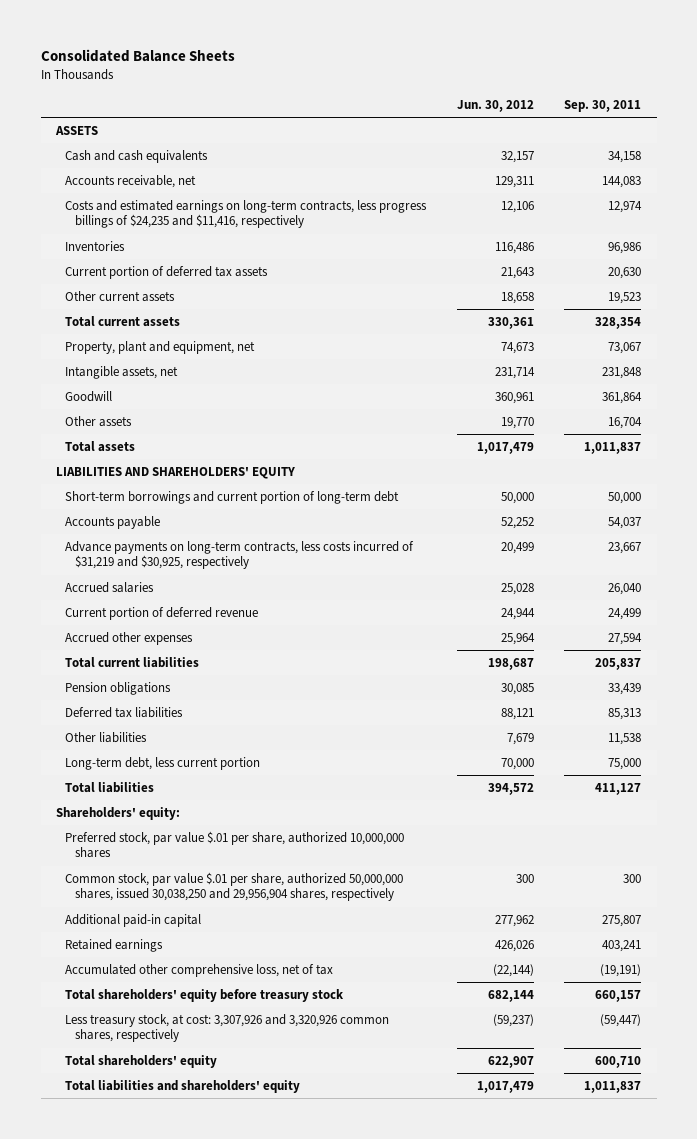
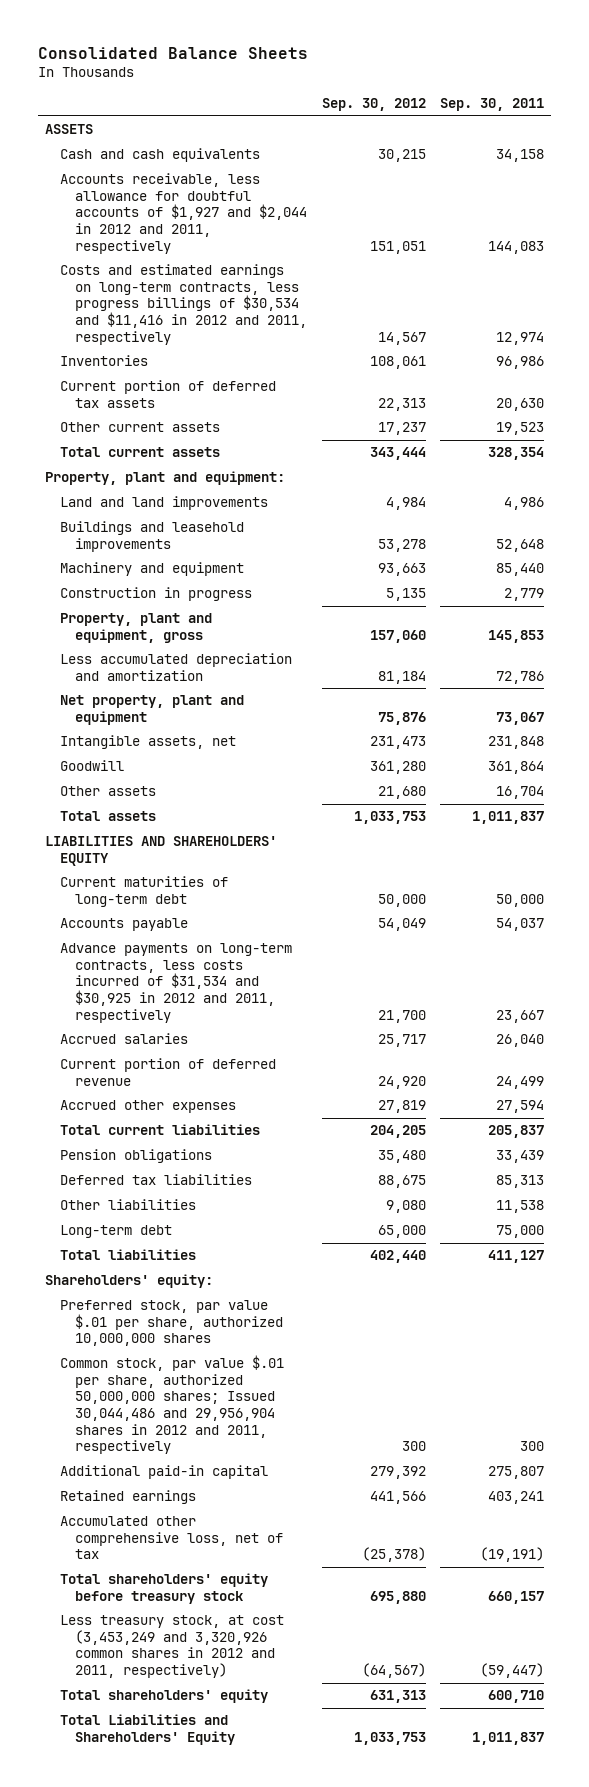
- | Jun. 30, 2012 | Sep. 30, 2011
+ | Sep. 30, 2012 | Sep. 30, 2011
- Accounts receivable, net | 129,311 | 144,083
- Costs and estimated earnings on long-term contracts, less progress billings of $24,235 and $11,416, respectively | 12,106 | 12,974
+ Accounts receivable, less allowance for doubtful accounts of $1,927 and $2,044 in 2012 and 2011, respectively | 151,051 | 144,083
+ Costs and estimated earnings on long-term contracts, less progress billings of $30,534 and $11,416 in 2012 and 2011, respectively | 14,567 | 12,974
- Property, plant and equipment, net | 74,673 | 73,067
+ Property, plant and equipment:
+ Land and land improvements | 4,984 | 4,986
+ Buildings and leasehold improvements | 53,278 | 52,648
+ Machinery and equipment | 93,663 | 85,440
+ Construction in progress | 5,135 | 2,779
+ Property, plant and equipment, gross | 157,060 | 145,853
+ Less accumulated depreciation and amortization | 81,184 | 72,786
+ Net property, plant and equipment | 75,876 | 73,067
- Short-term borrowings and current portion of long-term debt | 50,000 | 50,000
+ Current maturities of long-term debt | 50,000 | 50,000
- Advance payments on long-term contracts, less costs incurred of $31,219 and $30,925, respectively | 20,499 | 23,667
+ Advance payments on long-term contracts, less costs incurred of $31,534 and $30,925 in 2012 and 2011, respectively | 21,700 | 23,667
- Long-term debt, less current portion | 70,000 | 75,000
+ Long-term debt | 65,000 | 75,000
- Common stock, par value $.01 per share, authorized 50,000,000 shares, issued 30,038,250 and 29,956,904 shares, respectively | 300 | 300
+ Common stock, par value $.01 per share, authorized 50,000,000 shares; Issued 30,044,486 and 29,956,904 shares in 2012 and 2011, respectively | 300 | 300
- Less treasury stock, at cost: 3,307,926 and 3,320,926 common shares, respectively | (59,237) | (59,447)
+ Less treasury stock, at cost (3,453,249 and 3,320,926 common shares in 2012 and 2011, respectively) | (64,567) | (59,447)
- Total liabilities and shareholders' equity | 1,017,479 | 1,011,837
+ Total Liabilities and Shareholders' Equity | 1,033,753 | 1,011,837

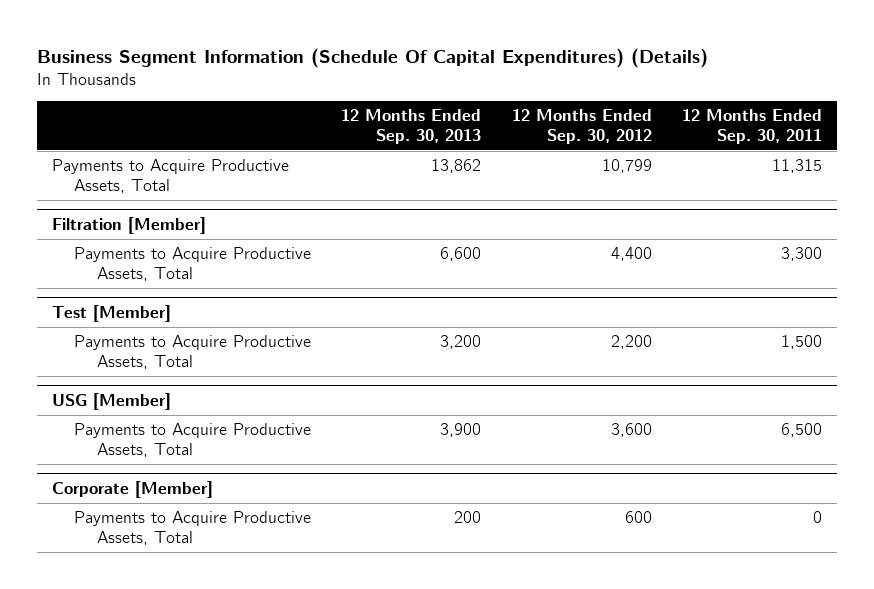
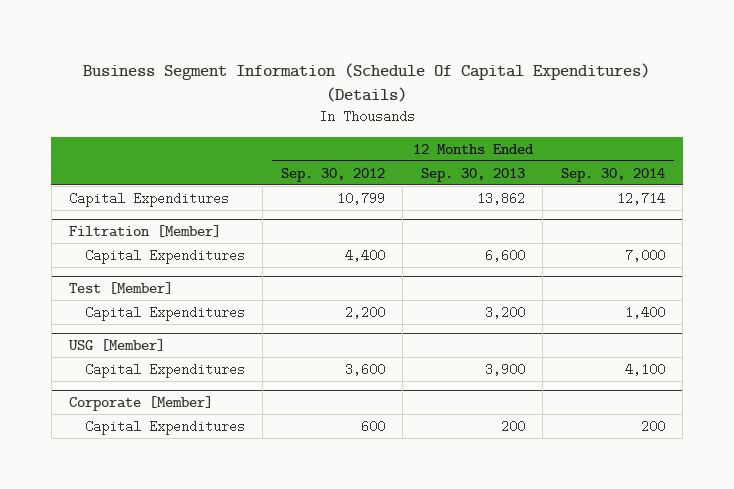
- | 12 Months Ended Sep. 30, 2013 | 12 Months Ended Sep. 30, 2012 | 12 Months Ended Sep. 30, 2011
+ | 12 Months Ended Sep. 30, 2012 | 12 Months Ended Sep. 30, 2013 | 12 Months Ended Sep. 30, 2014
- Payments to Acquire Productive Assets, Total | 13,862 | 10,799 | 11,315
+ Capital Expenditures | 10,799 | 13,862 | 12,714
@ Filtration [Member]
- Payments to Acquire Productive Assets, Total | 6,600 | 4,400 | 3,300
+ Capital Expenditures | 4,400 | 6,600 | 7,000
@ Test [Member]
- Payments to Acquire Productive Assets, Total | 3,200 | 2,200 | 1,500
+ Capital Expenditures | 2,200 | 3,200 | 1,400
@ USG [Member]
- Payments to Acquire Productive Assets, Total | 3,900 | 3,600 | 6,500
+ Capital Expenditures | 3,600 | 3,900 | 4,100
@ Corporate [Member]
- Payments to Acquire Productive Assets, Total | 200 | 600 | 0
+ Capital Expenditures | 600 | 200 | 200

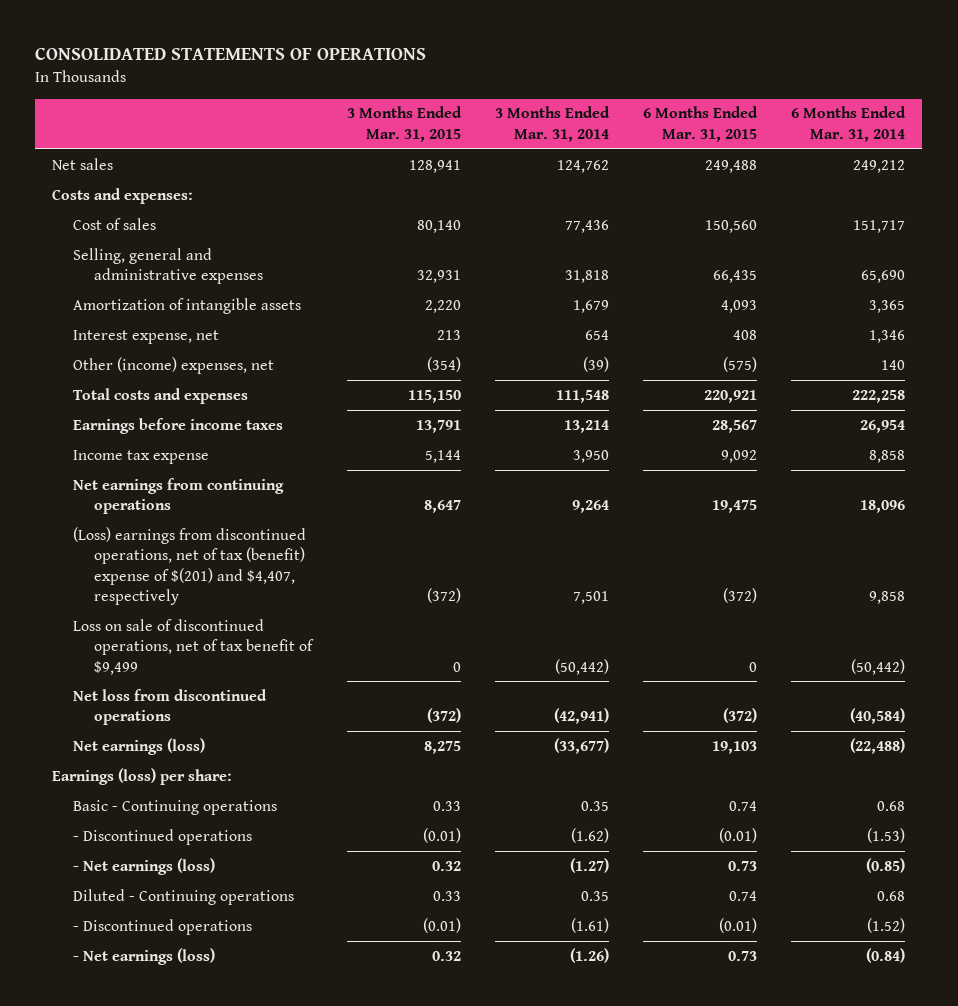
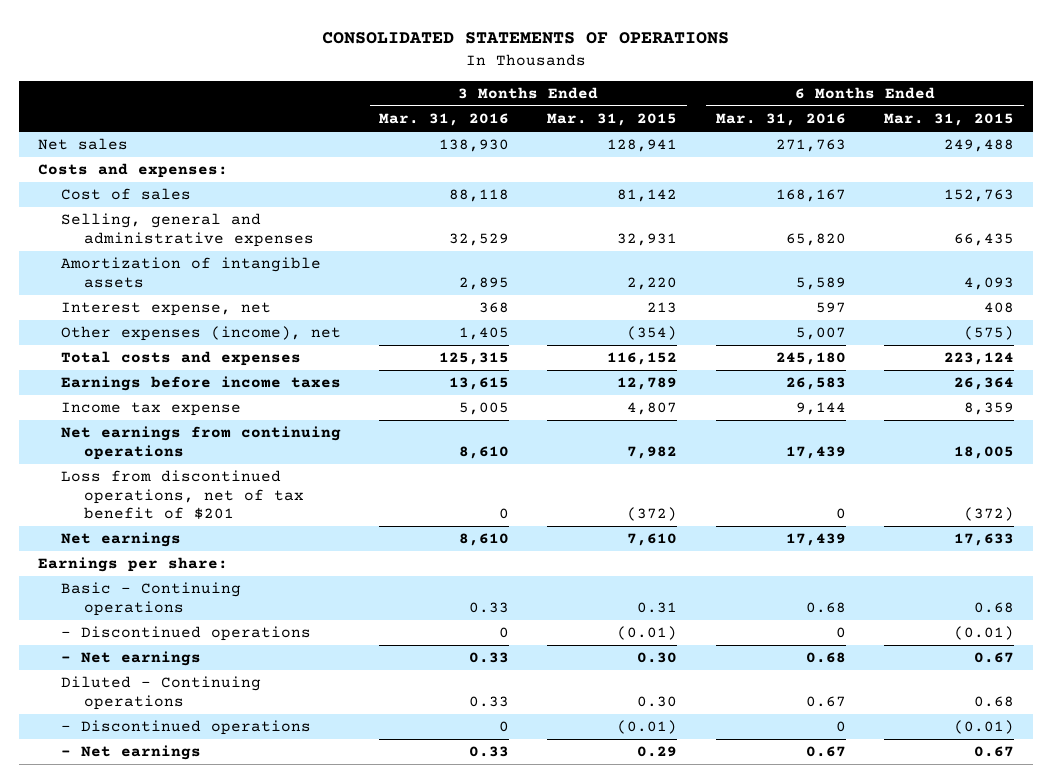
- | 3 Months Ended Mar. 31, 2015 | 3 Months Ended Mar. 31, 2014 | 6 Months Ended Mar. 31, 2015 | 6 Months Ended Mar. 31, 2014
+ | 3 Months Ended Mar. 31, 2016 | 3 Months Ended Mar. 31, 2015 | 6 Months Ended Mar. 31, 2016 | 6 Months Ended Mar. 31, 2015
- Cost of sales | 80,140 | 77,436 | 150,560 | 151,717
+ Cost of sales | 88,118 | 81,142 | 168,167 | 152,763
- Other (income) expenses, net | (354) | (39) | (575) | 140
- Total costs and expenses | 115,150 | 111,548 | 220,921 | 222,258
- Earnings before income taxes | 13,791 | 13,214 | 28,567 | 26,954
- Income tax expense | 5,144 | 3,950 | 9,092 | 8,858
- Net earnings from continuing operations | 8,647 | 9,264 | 19,475 | 18,096
- (Loss) earnings from discontinued operations, net of tax (benefit) expense of $(201) and $4,407, respectively | (372) | 7,501 | (372) | 9,858
- Loss on sale of discontinued operations, net of tax benefit of $9,499 | 0 | (50,442) | 0 | (50,442)
- Net loss from discontinued operations | (372) | (42,941) | (372) | (40,584)
- Net earnings (loss) | 8,275 | (33,677) | 19,103 | (22,488)
- Earnings (loss) per share:
- Basic - Continuing operations | 0.33 | 0.35 | 0.74 | 0.68
+ Other expenses (income), net | 1,405 | (354) | 5,007 | (575)
+ Total costs and expenses | 125,315 | 116,152 | 245,180 | 223,124
+ Earnings before income taxes | 13,615 | 12,789 | 26,583 | 26,364
+ Income tax expense | 5,005 | 4,807 | 9,144 | 8,359
+ Net earnings from continuing operations | 8,610 | 7,982 | 17,439 | 18,005
+ Loss from discontinued operations, net of tax benefit of $201 | 0 | (372) | 0 | (372)
+ Net earnings | 8,610 | 7,610 | 17,439 | 17,633
+ Earnings per share:
+ Basic - Continuing operations | 0.33 | 0.31 | 0.68 | 0.68
- - Net earnings (loss) | 0.32 | (1.27) | 0.73 | (0.85)
- Diluted - Continuing operations | 0.33 | 0.35 | 0.74 | 0.68
+ - Net earnings | 0.33 | 0.30 | 0.68 | 0.67
+ Diluted - Continuing operations | 0.33 | 0.30 | 0.67 | 0.68
- - Net earnings (loss) | 0.32 | (1.26) | 0.73 | (0.84)
+ - Net earnings | 0.33 | 0.29 | 0.67 | 0.67

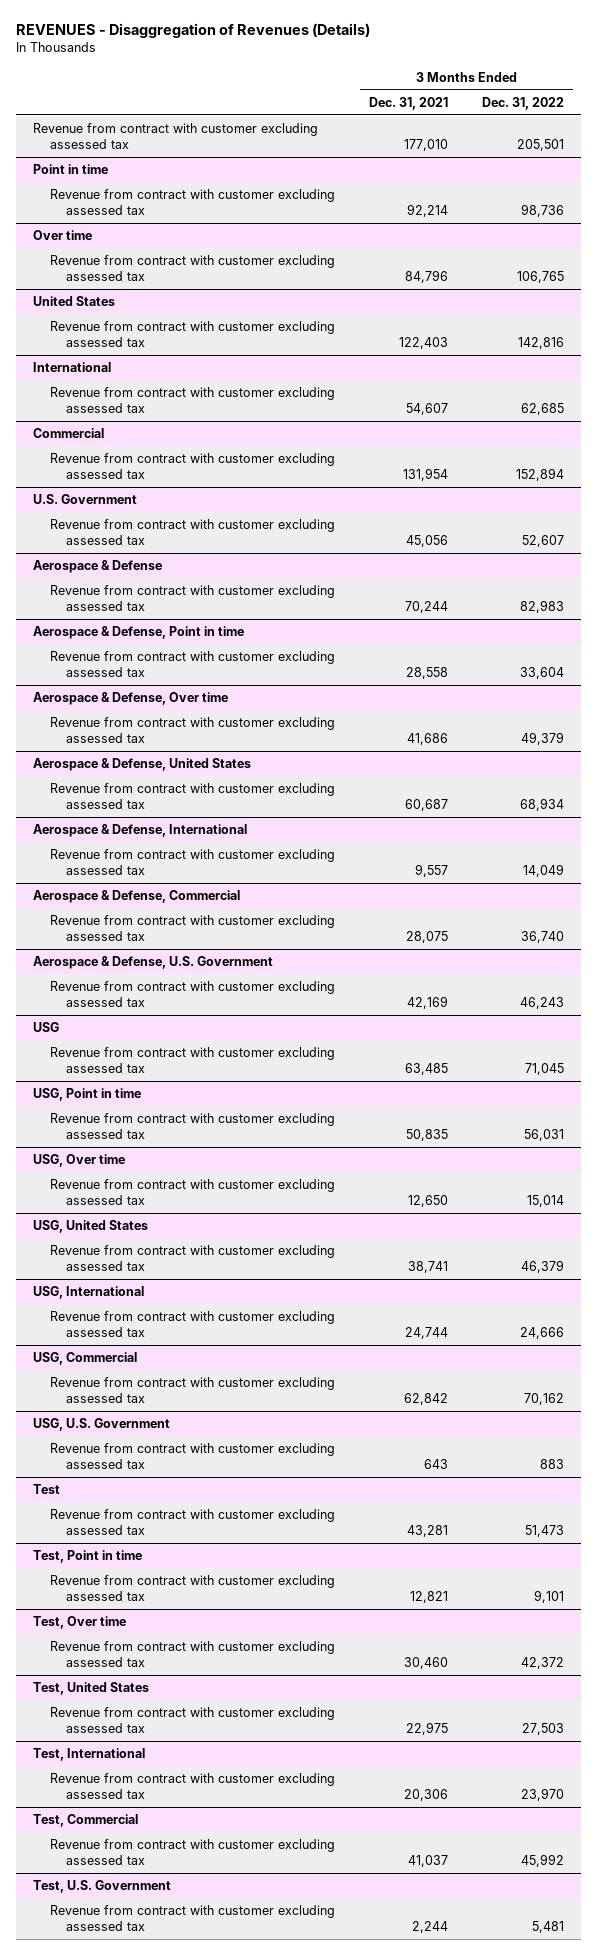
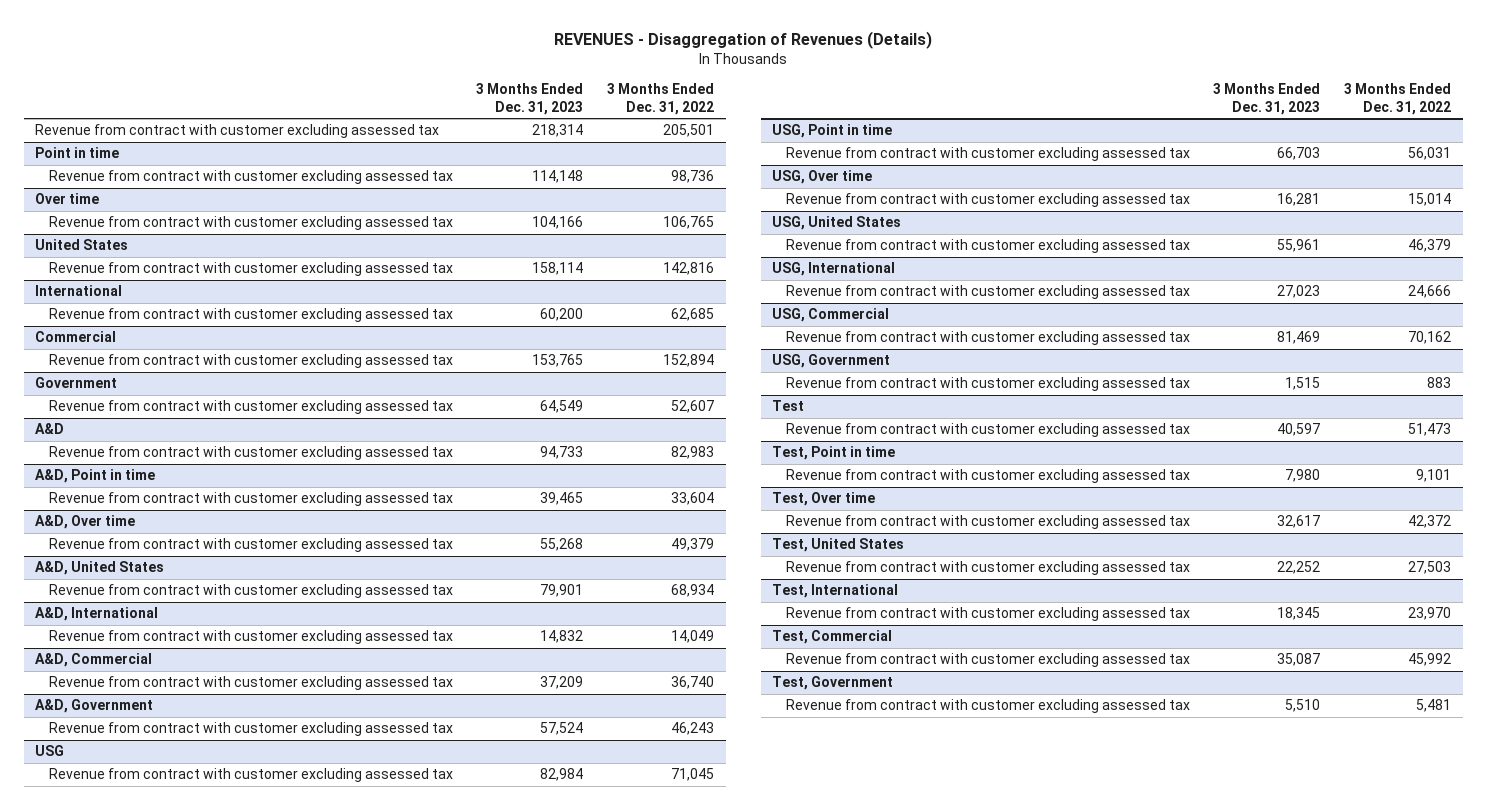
- | 3 Months Ended Dec. 31, 2021 | 3 Months Ended Dec. 31, 2022
+ | 3 Months Ended Dec. 31, 2023 | 3 Months Ended Dec. 31, 2022
- U.S. Government
+ Government
- Aerospace & Defense
+ A&D
- Aerospace & Defense, Point in time
+ A&D, Point in time
- Aerospace & Defense, Over time
+ A&D, Over time
- Aerospace & Defense, United States
+ A&D, United States
- Aerospace & Defense, International
+ A&D, International
- Aerospace & Defense, Commercial
+ A&D, Commercial
- Aerospace & Defense, U.S. Government
+ A&D, Government
- USG, U.S. Government
+ USG, Government
- Test, U.S. Government
+ Test, Government

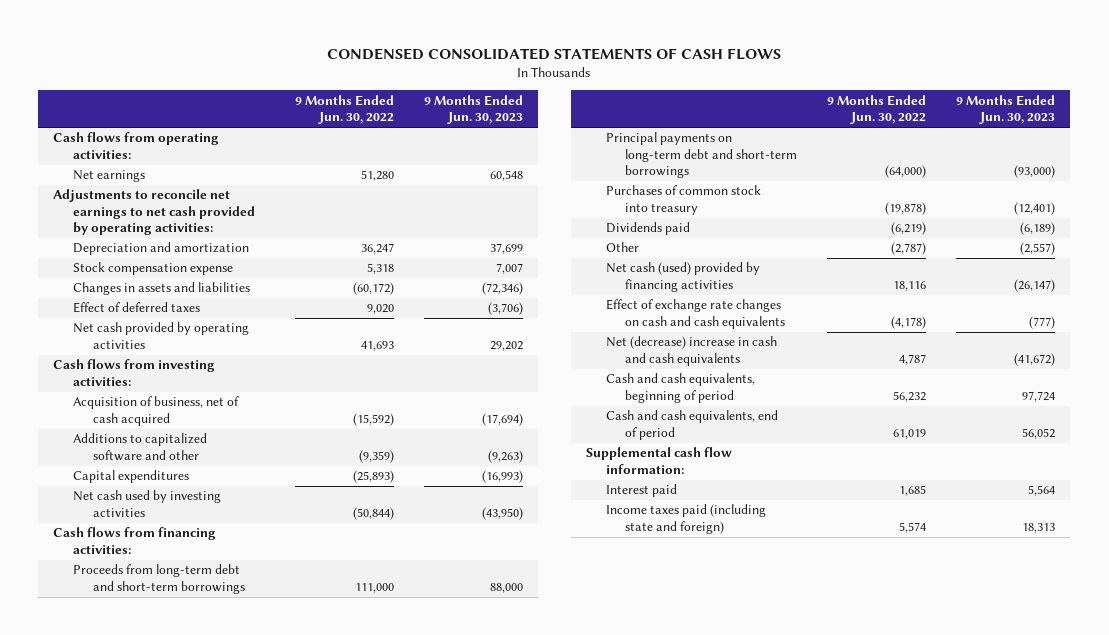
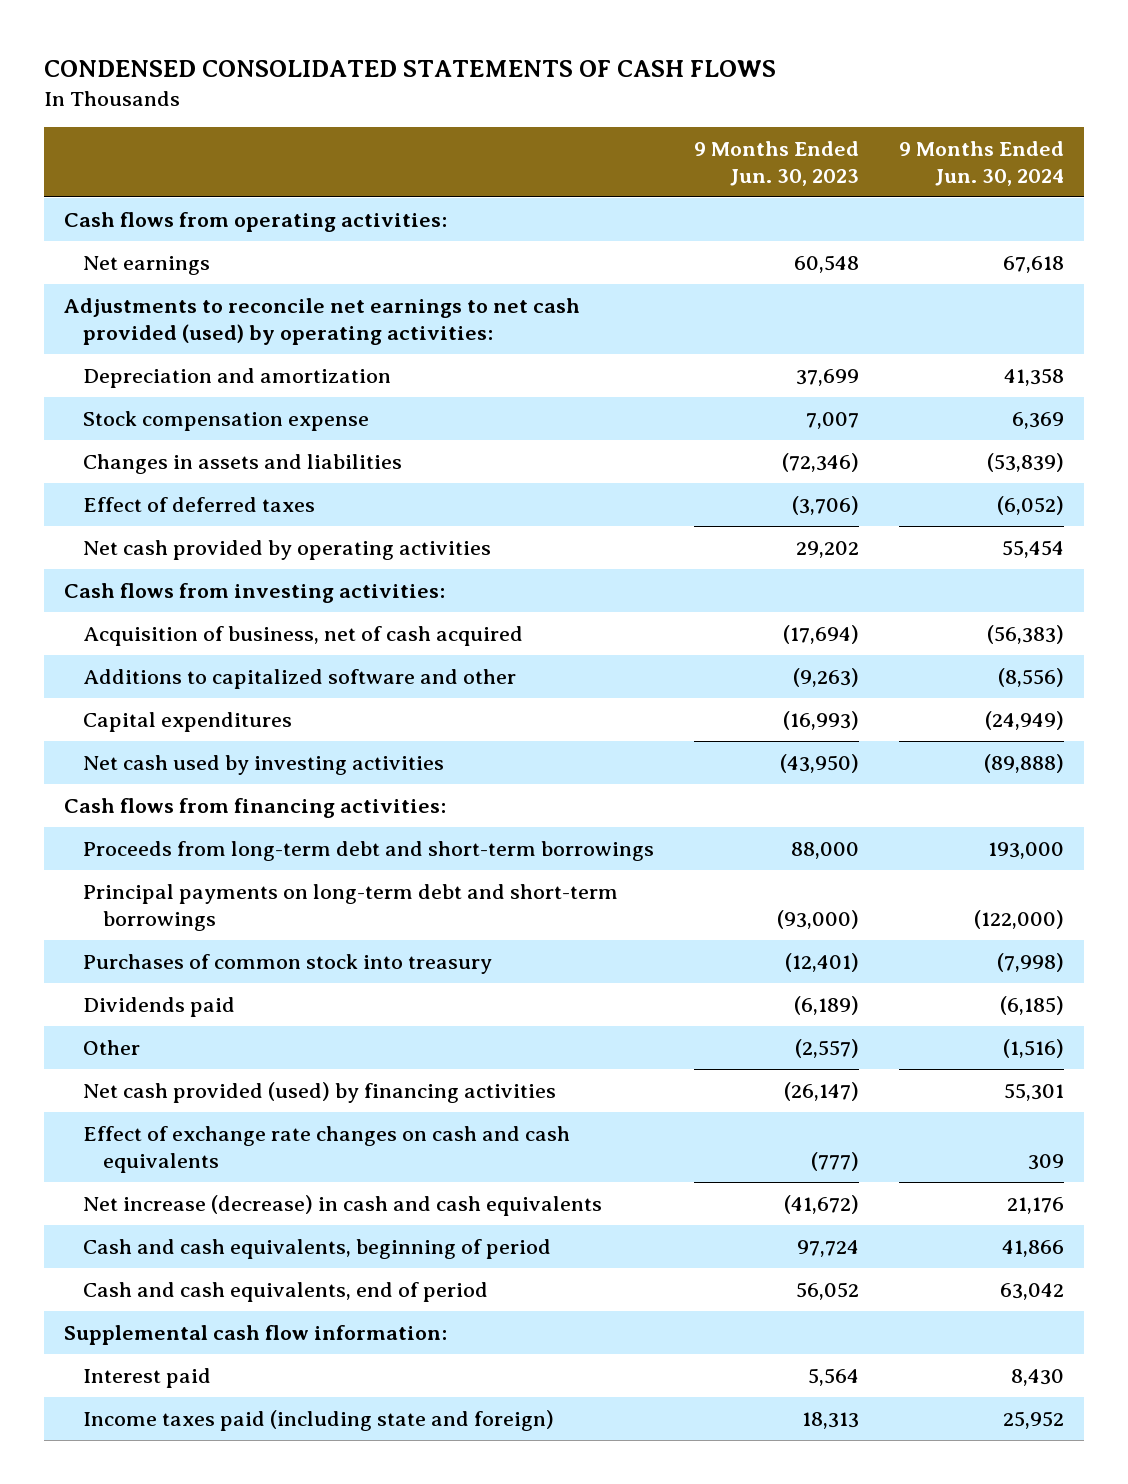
- | 9 Months Ended Jun. 30, 2022 | 9 Months Ended Jun. 30, 2023
+ | 9 Months Ended Jun. 30, 2023 | 9 Months Ended Jun. 30, 2024
- Adjustments to reconcile net earnings to net cash provided by operating activities:
+ Adjustments to reconcile net earnings to net cash provided (used) by operating activities:
- Net cash (used) provided by financing activities | 18,116 | (26,147)
+ Net cash provided (used) by financing activities | (26,147) | 55,301
- Net (decrease) increase in cash and cash equivalents | 4,787 | (41,672)
+ Net increase (decrease) in cash and cash equivalents | (41,672) | 21,176

